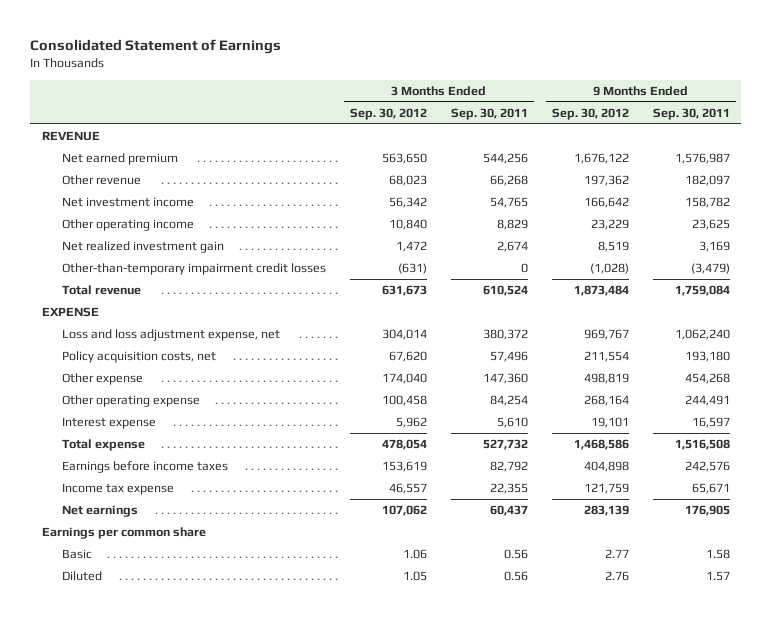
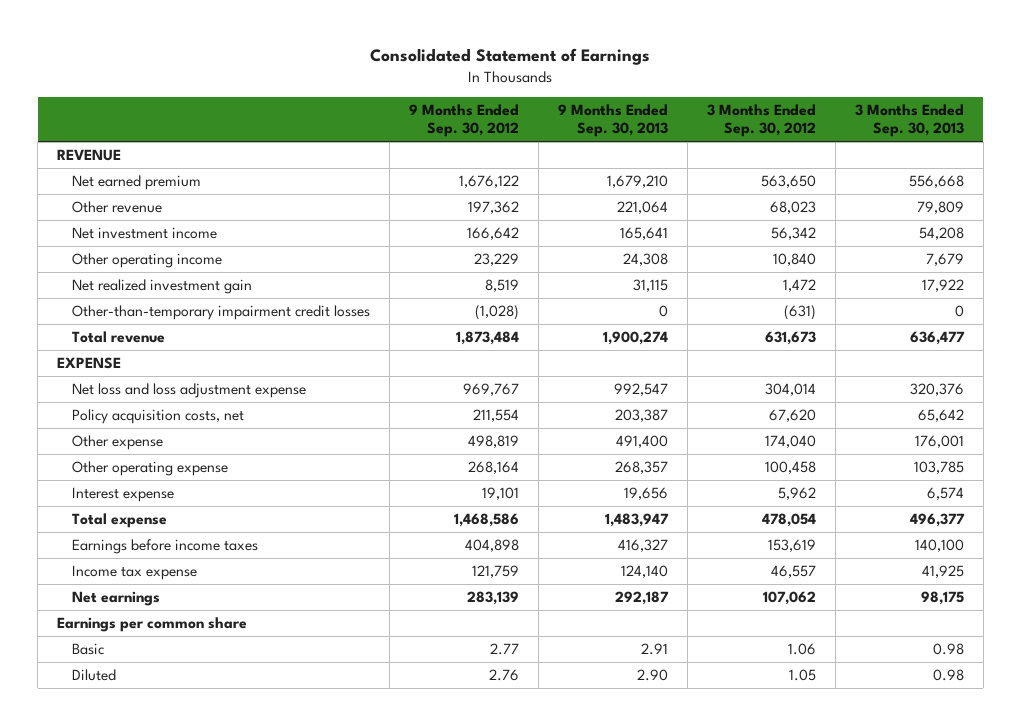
- | 3 Months Ended Sep. 30, 2012 | 3 Months Ended Sep. 30, 2011 | 9 Months Ended Sep. 30, 2012 | 9 Months Ended Sep. 30, 2011
+ | 9 Months Ended Sep. 30, 2012 | 9 Months Ended Sep. 30, 2013 | 3 Months Ended Sep. 30, 2012 | 3 Months Ended Sep. 30, 2013
- Loss and loss adjustment expense, net | 304,014 | 380,372 | 969,767 | 1,062,240
+ Net loss and loss adjustment expense | 969,767 | 992,547 | 304,014 | 320,376

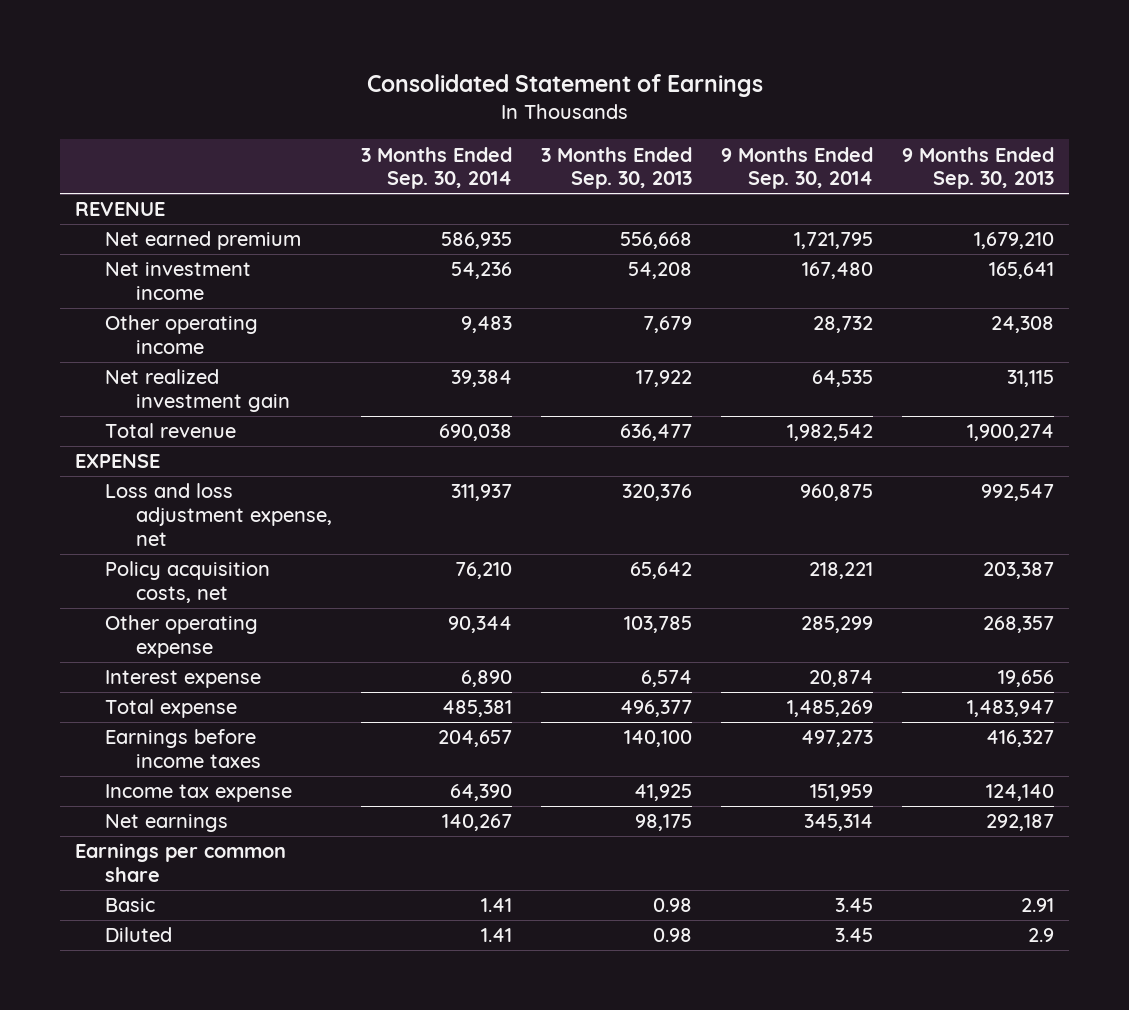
- | 9 Months Ended Sep. 30, 2012 | 9 Months Ended Sep. 30, 2013 | 3 Months Ended Sep. 30, 2012 | 3 Months Ended Sep. 30, 2013
+ | 3 Months Ended Sep. 30, 2014 | 3 Months Ended Sep. 30, 2013 | 9 Months Ended Sep. 30, 2014 | 9 Months Ended Sep. 30, 2013
- Other revenue | 197,362 | 221,064 | 68,023 | 79,809
- Other-than-temporary impairment credit losses | (1,028) | 0 | (631) | 0
- Net loss and loss adjustment expense | 969,767 | 992,547 | 304,014 | 320,376
+ Loss and loss adjustment expense, net | 311,937 | 320,376 | 960,875 | 992,547
- Other expense | 498,819 | 491,400 | 174,040 | 176,001
- Diluted | 2.76 | 2.90 | 1.05 | 0.98
+ Diluted | 1.41 | 0.98 | 3.45 | 2.9

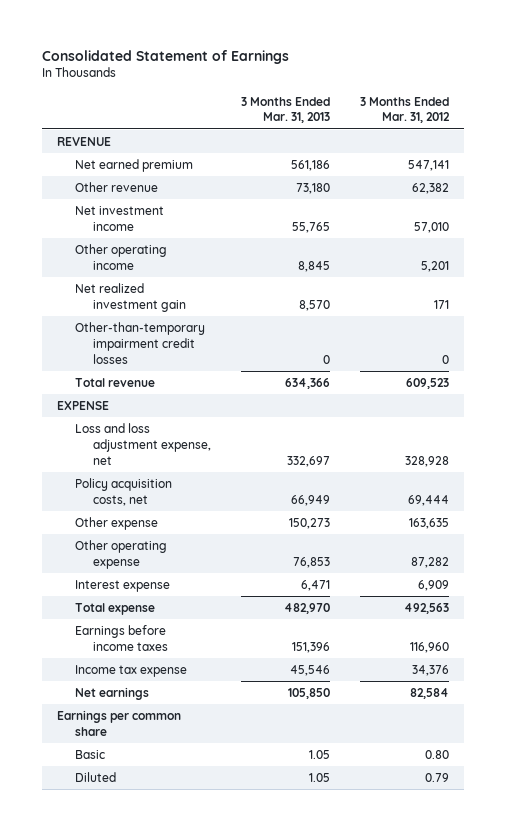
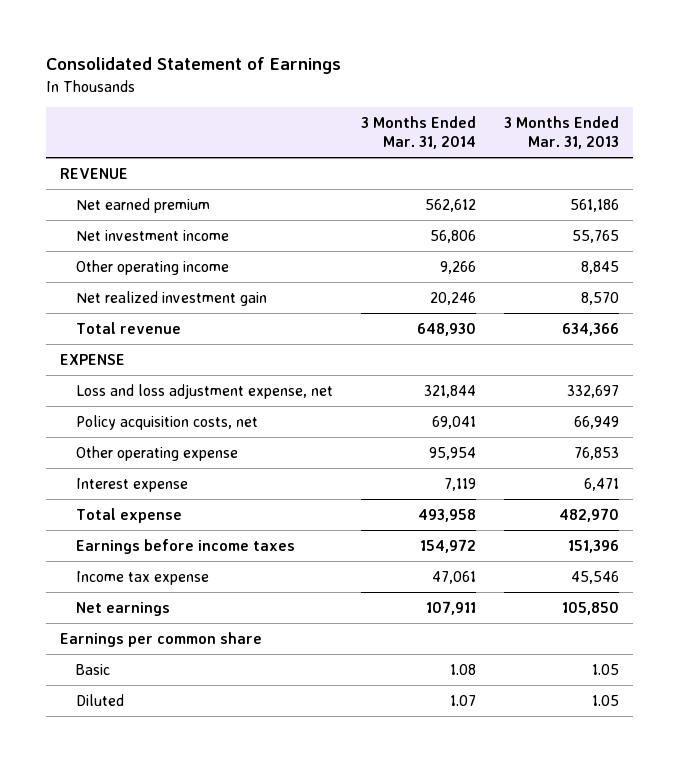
- | 3 Months Ended Mar. 31, 2013 | 3 Months Ended Mar. 31, 2012
+ | 3 Months Ended Mar. 31, 2014 | 3 Months Ended Mar. 31, 2013
- Other revenue | 73,180 | 62,382
- Other-than-temporary impairment credit losses | 0 | 0
- Other expense | 150,273 | 163,635

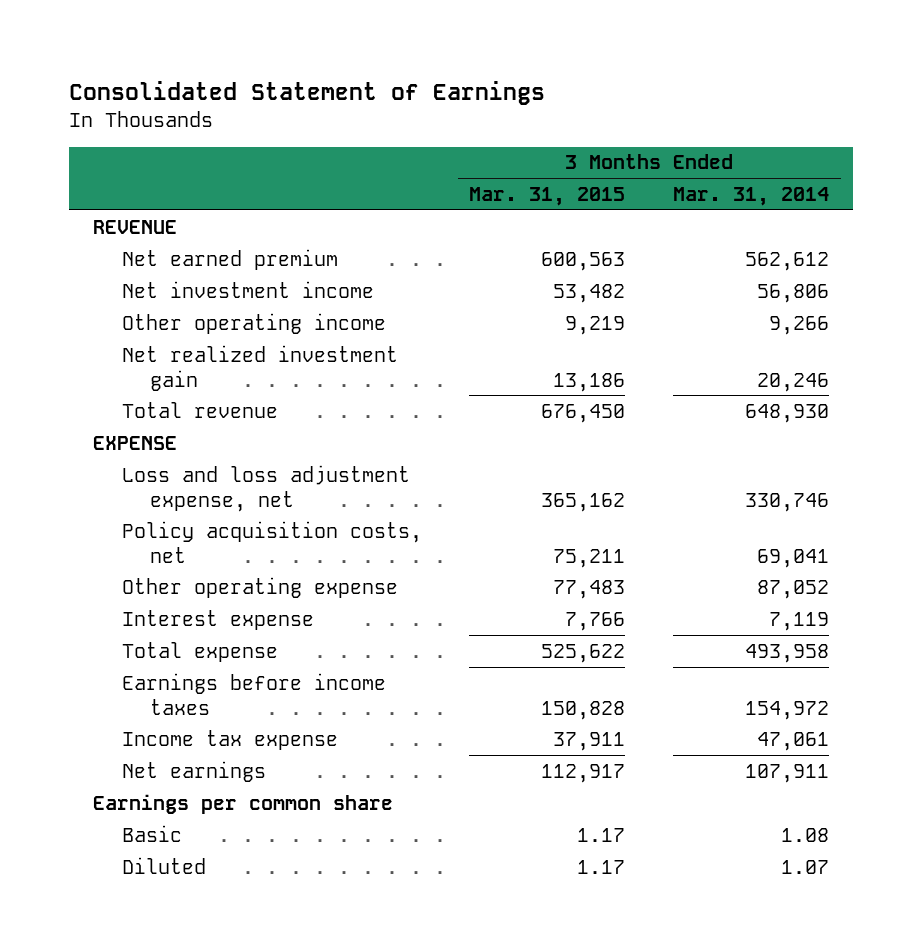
- | 3 Months Ended Mar. 31, 2014 | 3 Months Ended Mar. 31, 2013
+ | 3 Months Ended Mar. 31, 2015 | 3 Months Ended Mar. 31, 2014
- Loss and loss adjustment expense, net | 321,844 | 332,697
+ Loss and loss adjustment expense, net | 365,162 | 330,746
- Other operating expense | 95,954 | 76,853
+ Other operating expense | 77,483 | 87,052

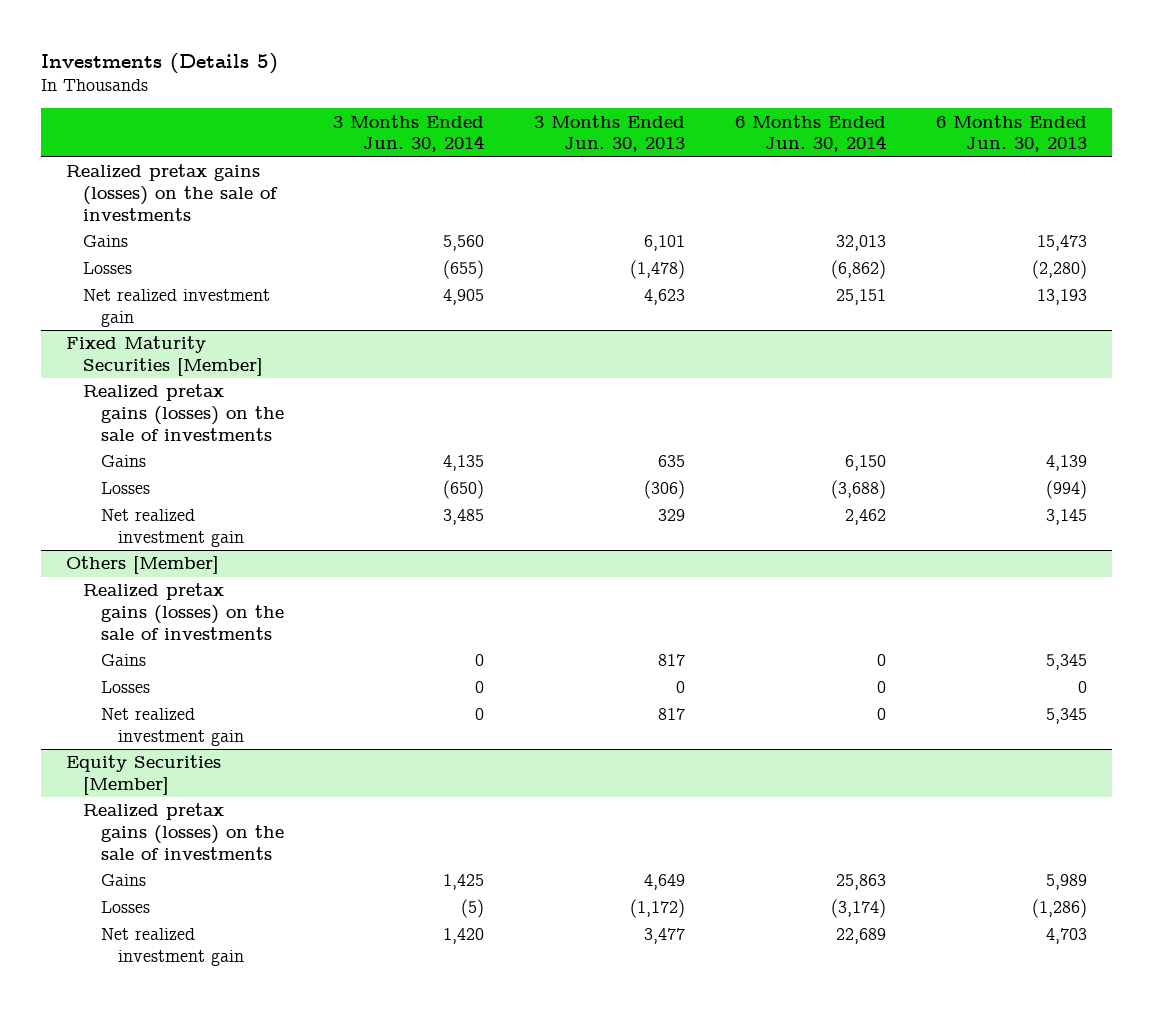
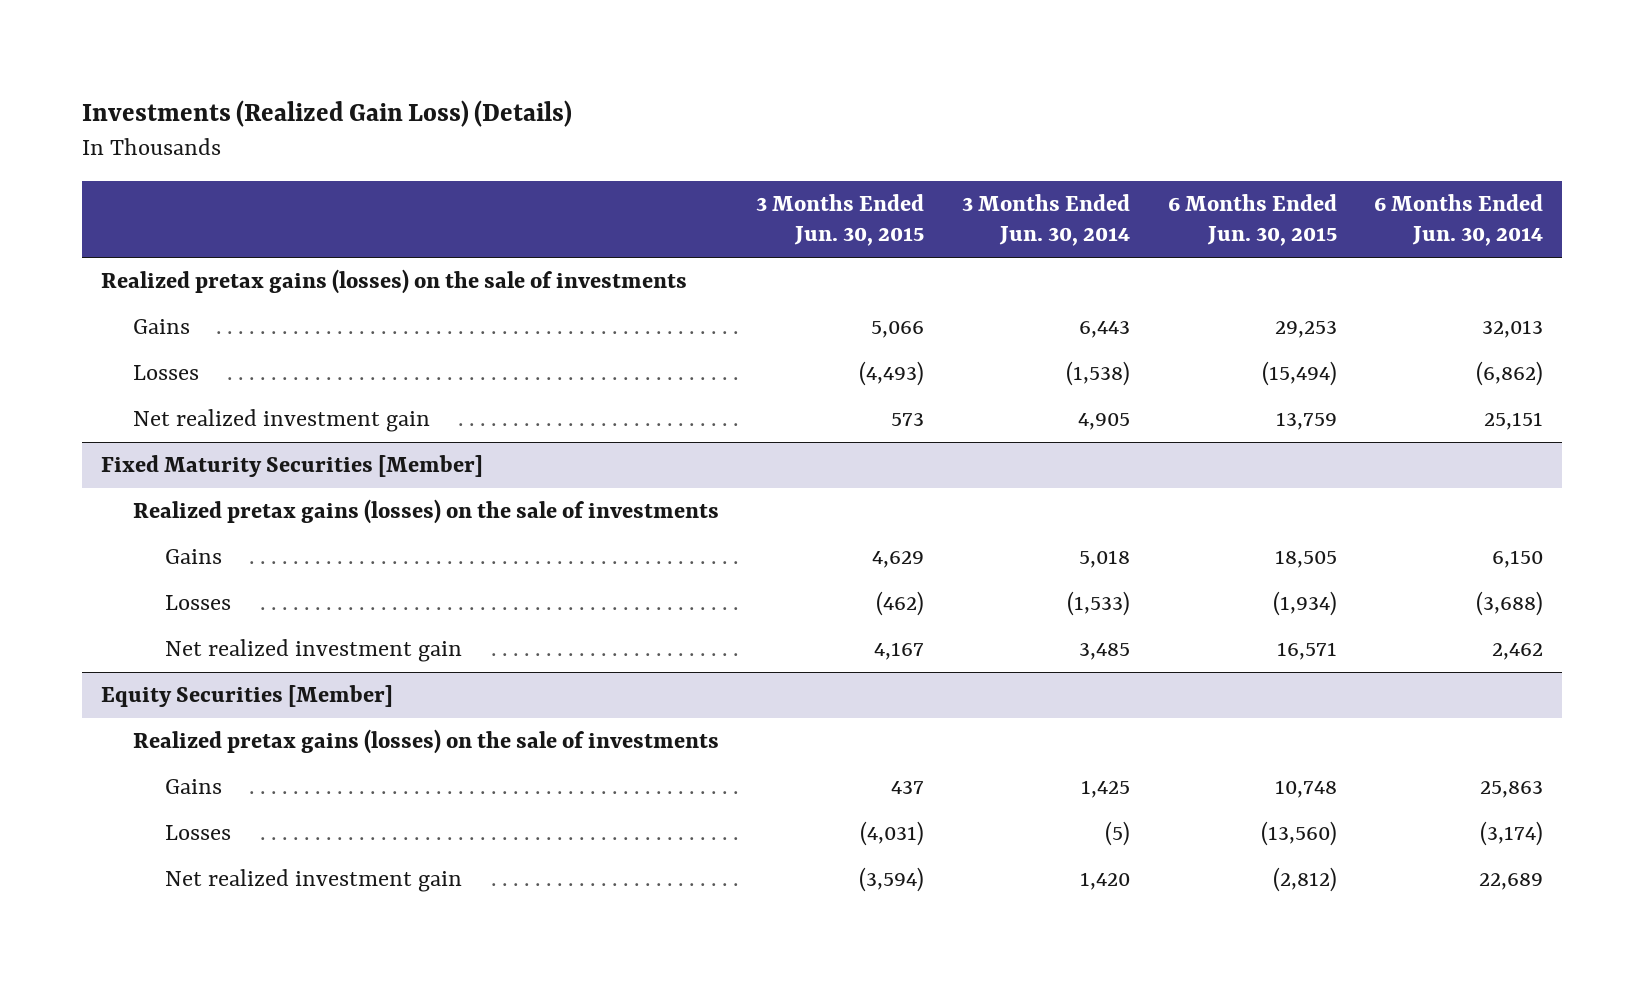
- Investments (Details 5)
+ Investments (Realized Gain Loss) (Details)
- | 3 Months Ended Jun. 30, 2014 | 3 Months Ended Jun. 30, 2013 | 6 Months Ended Jun. 30, 2014 | 6 Months Ended Jun. 30, 2013
+ | 3 Months Ended Jun. 30, 2015 | 3 Months Ended Jun. 30, 2014 | 6 Months Ended Jun. 30, 2015 | 6 Months Ended Jun. 30, 2014
- Gains | 5,560 | 6,101 | 32,013 | 15,473
- Losses | (655) | (1,478) | (6,862) | (2,280)
+ Gains | 5,066 | 6,443 | 29,253 | 32,013
+ Losses | (4,493) | (1,538) | (15,494) | (6,862)
@ Fixed Maturity Securities [Member]
- Gains | 4,135 | 635 | 6,150 | 4,139
- Losses | (650) | (306) | (3,688) | (994)
+ Gains | 4,629 | 5,018 | 18,505 | 6,150
+ Losses | (462) | (1,533) | (1,934) | (3,688)
- Others [Member]
- Realized pretax gains (losses) on the sale of investments
- Gains | 0 | 817 | 0 | 5,345
- Losses | 0 | 0 | 0 | 0
- Net realized investment gain | 0 | 817 | 0 | 5,345

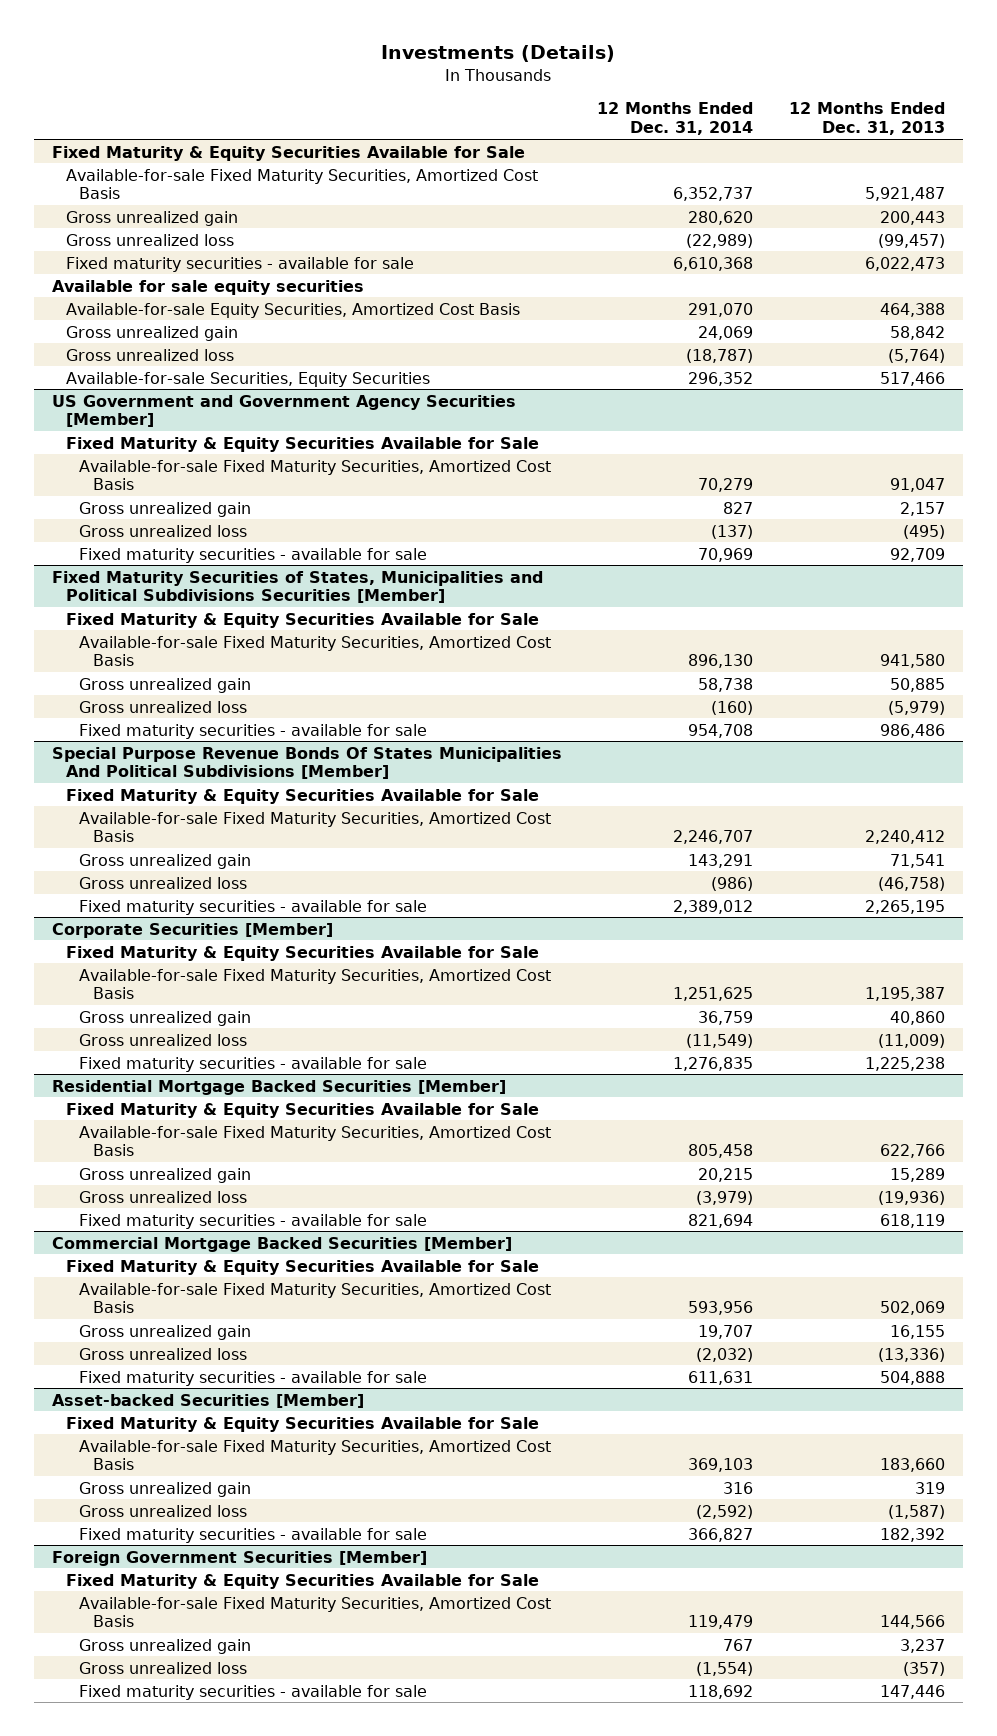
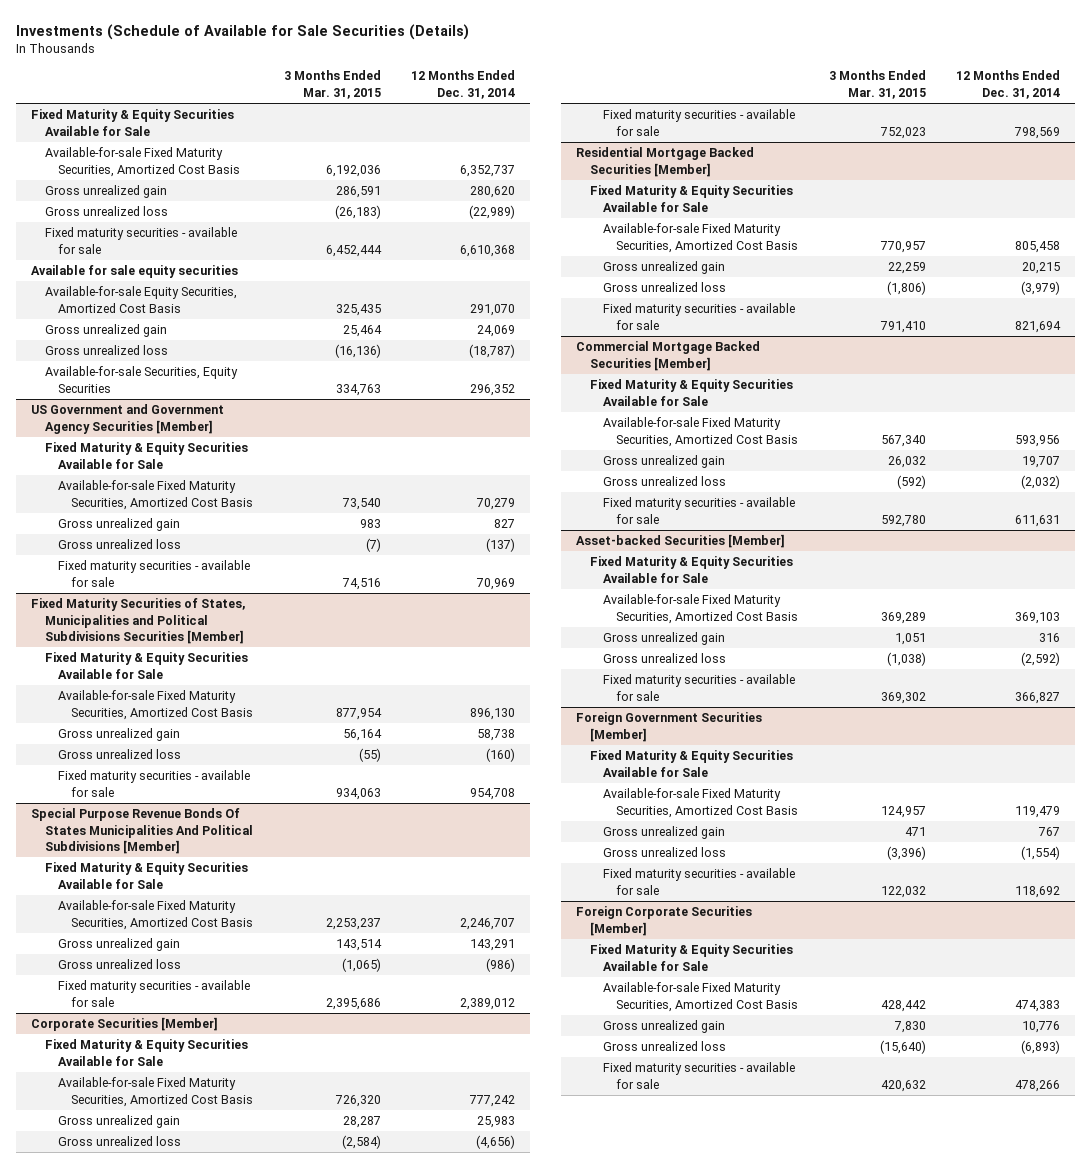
- Investments (Details)
+ Investments (Schedule of Available for Sale Securities (Details)
- | 12 Months Ended Dec. 31, 2014 | 12 Months Ended Dec. 31, 2013
+ | 3 Months Ended Mar. 31, 2015 | 12 Months Ended Dec. 31, 2014
@ Corporate Securities [Member]
- Available-for-sale Fixed Maturity Securities, Amortized Cost Basis | 1,251,625 | 1,195,387
- Gross unrealized gain | 36,759 | 40,860
- Gross unrealized loss | (11,549) | (11,009)
- Fixed maturity securities - available for sale | 1,276,835 | 1,225,238
+ Available-for-sale Fixed Maturity Securities, Amortized Cost Basis | 726,320 | 777,242
+ Gross unrealized gain | 28,287 | 25,983
+ Gross unrealized loss | (2,584) | (4,656)
+ Fixed maturity securities - available for sale | 752,023 | 798,569
+ Foreign Corporate Securities [Member]
+ Fixed Maturity & Equity Securities Available for Sale
+ Available-for-sale Fixed Maturity Securities, Amortized Cost Basis | 428,442 | 474,383
+ Gross unrealized gain | 7,830 | 10,776
+ Gross unrealized loss | (15,640) | (6,893)
+ Fixed maturity securities - available for sale | 420,632 | 478,266

